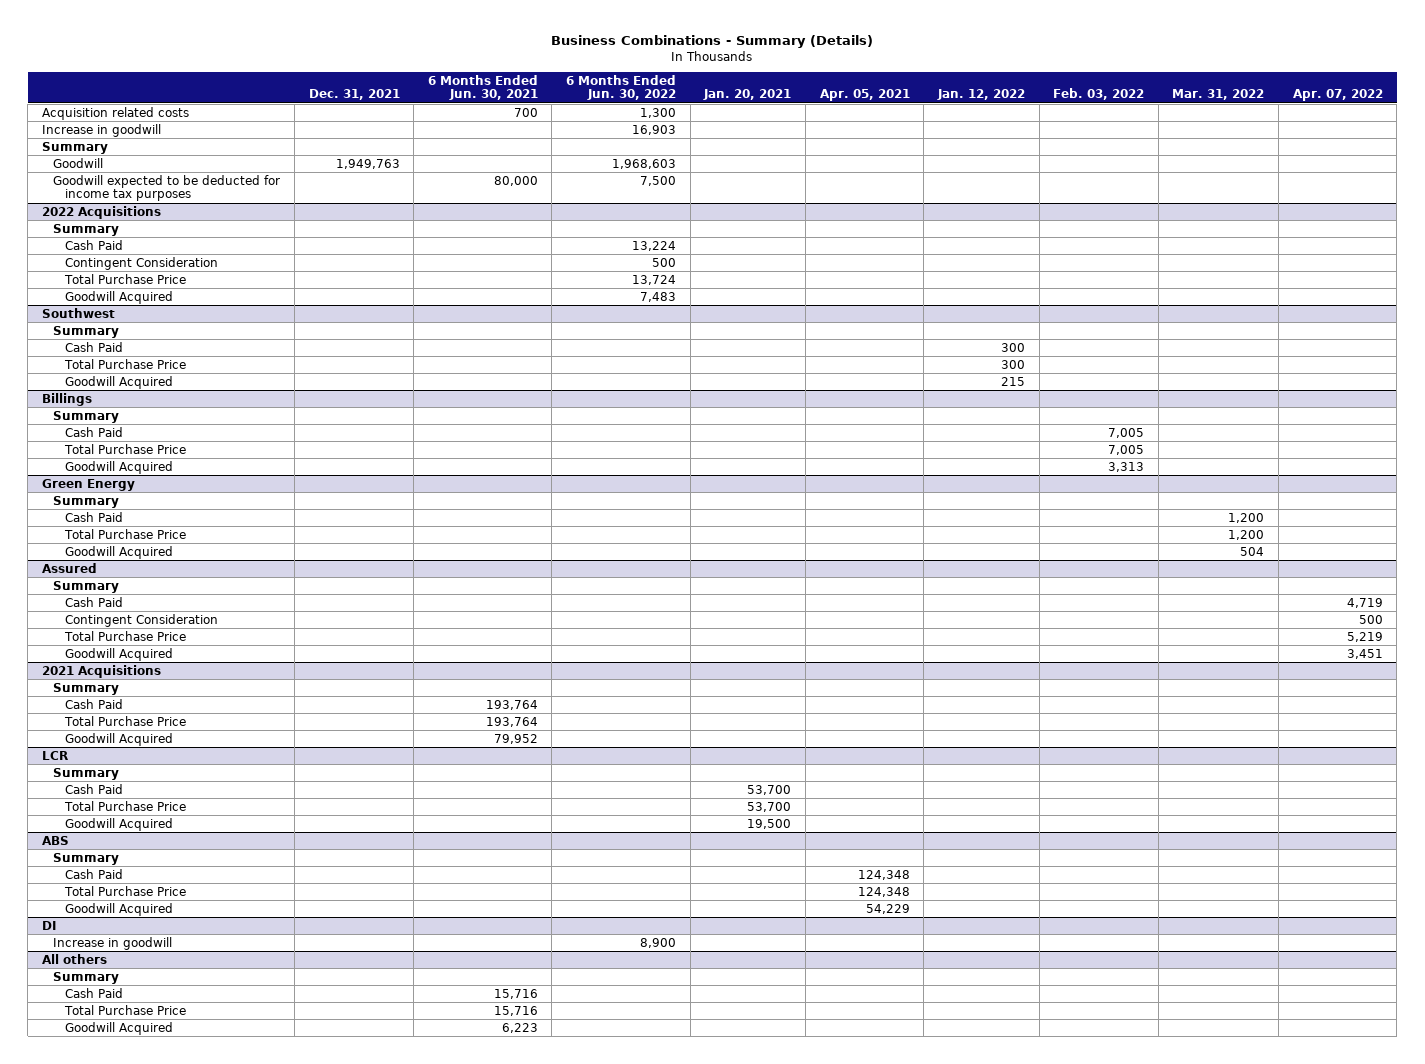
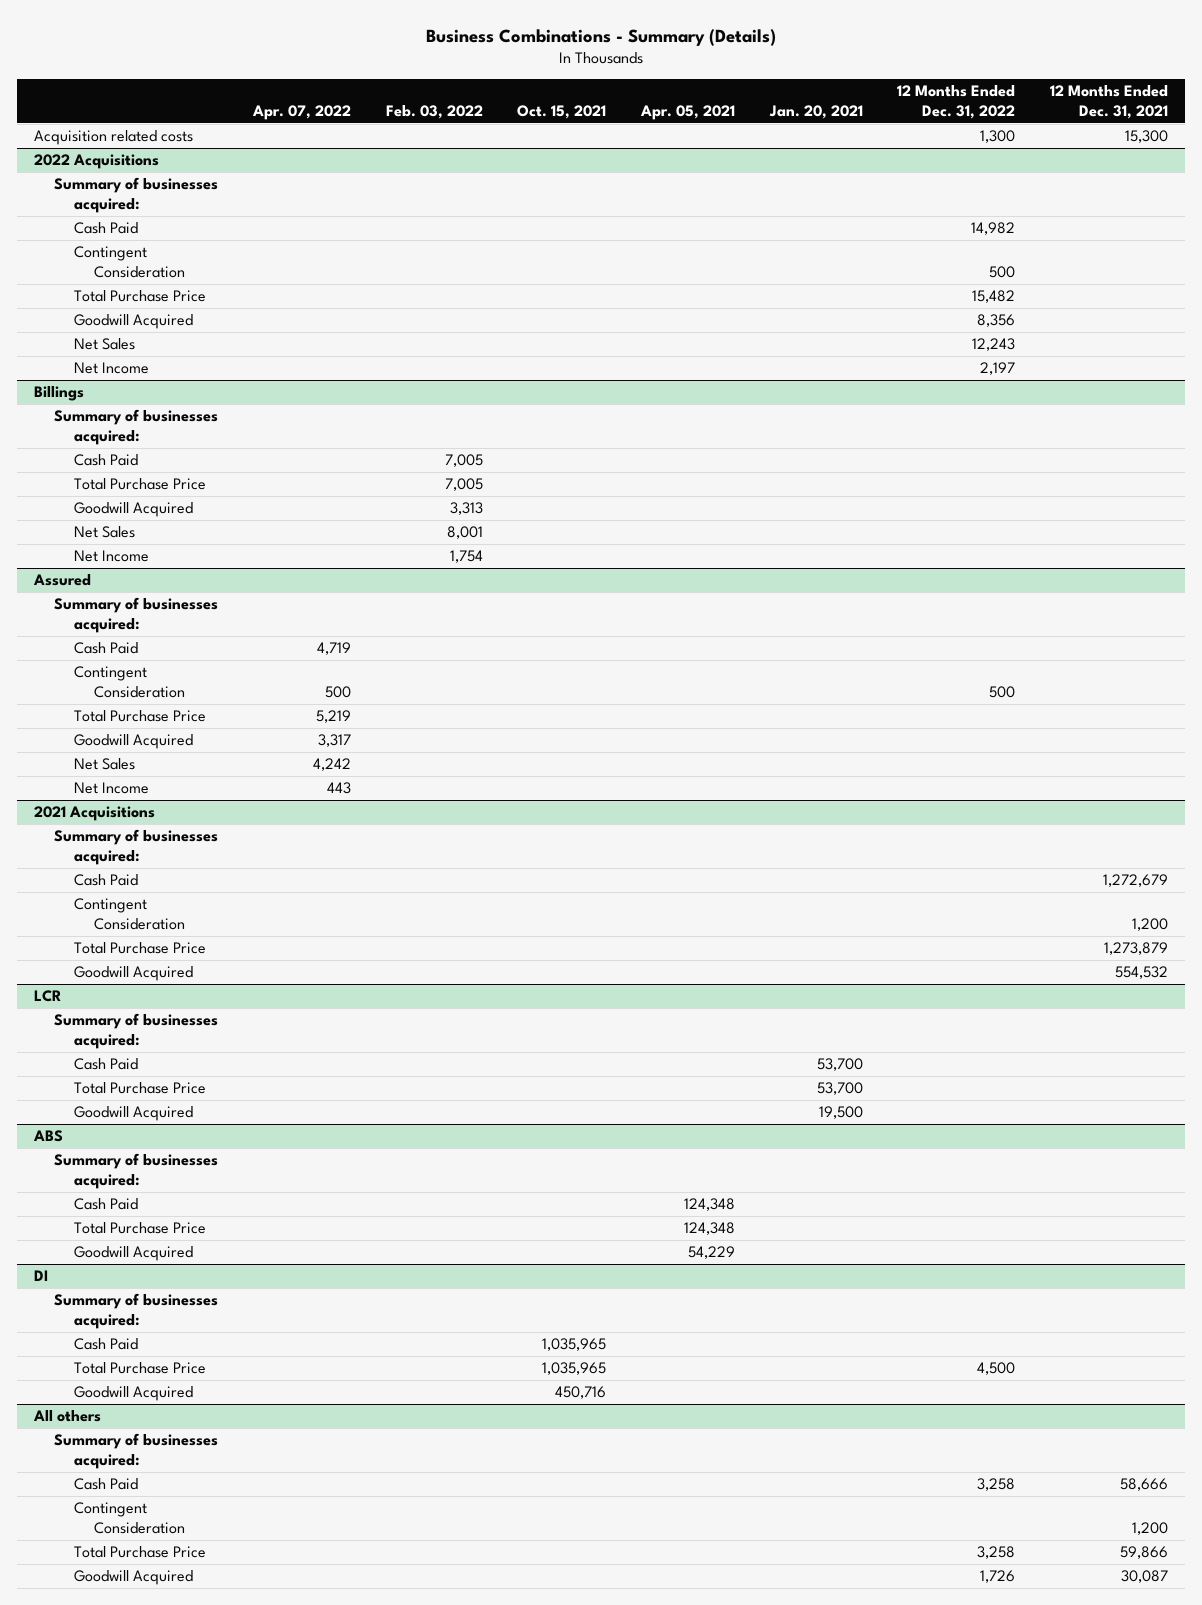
- | Dec. 31, 2021 | 6 Months Ended Jun. 30, 2021 | 6 Months Ended Jun. 30, 2022 | Jan. 20, 2021 | Apr. 05, 2021 | Jan. 12, 2022 | Feb. 03, 2022 | Mar. 31, 2022 | Apr. 07, 2022
+ | Apr. 07, 2022 | Feb. 03, 2022 | Oct. 15, 2021 | Apr. 05, 2021 | Jan. 20, 2021 | 12 Months Ended Dec. 31, 2022 | 12 Months Ended Dec. 31, 2021
- Increase in goodwill | | | 16,903 | | | | | |
- Summary
- Goodwill | 1,949,763 | | 1,968,603 | | | | | |
- Goodwill expected to be deducted for income tax purposes | | 80,000 | 7,500 | | | | | |
@ 2022 Acquisitions
- Summary
+ Summary of businesses acquired:
- Southwest
- Summary
- Cash Paid | | | | | | 300 | | |
- Total Purchase Price | | | | | | 300 | | |
- Goodwill Acquired | | | | | | 215 | | |
@ 2022 Acquisitions
+ Net Sales | | | | | | 12,243 |
+ Net Income | | | | | | 2,197 |
@ Billings
- Summary
+ Summary of businesses acquired:
- Green Energy
- Summary
- Cash Paid | | | | | | | | 1,200 |
- Total Purchase Price | | | | | | | | 1,200 |
- Goodwill Acquired | | | | | | | | 504 |
@ Billings
+ Net Sales | | 8,001 | | | | |
+ Net Income | | 1,754 | | | | |
@ Assured
- Summary
+ Summary of businesses acquired:
- Goodwill Acquired | | | | | | | | | 3,451
+ Goodwill Acquired | 3,317 | | | | | |
+ Net Sales | 4,242 | | | | | |
+ Net Income | 443 | | | | | |
@ 2021 Acquisitions
- Summary
+ Summary of businesses acquired:
+ Contingent Consideration | | | | | | | 1,200
@ LCR
- Summary
+ Summary of businesses acquired:
@ ABS
- Summary
+ Summary of businesses acquired:
@ DI
- Increase in goodwill | | | 8,900 | | | | | |
+ Summary of businesses acquired:
+ Cash Paid | | | 1,035,965 | | | |
+ Total Purchase Price | | | 1,035,965 | | | 4,500 |
+ Goodwill Acquired | | | 450,716 | | | |
@ All others
- Summary
+ Summary of businesses acquired:
+ Contingent Consideration | | | | | | | 1,200

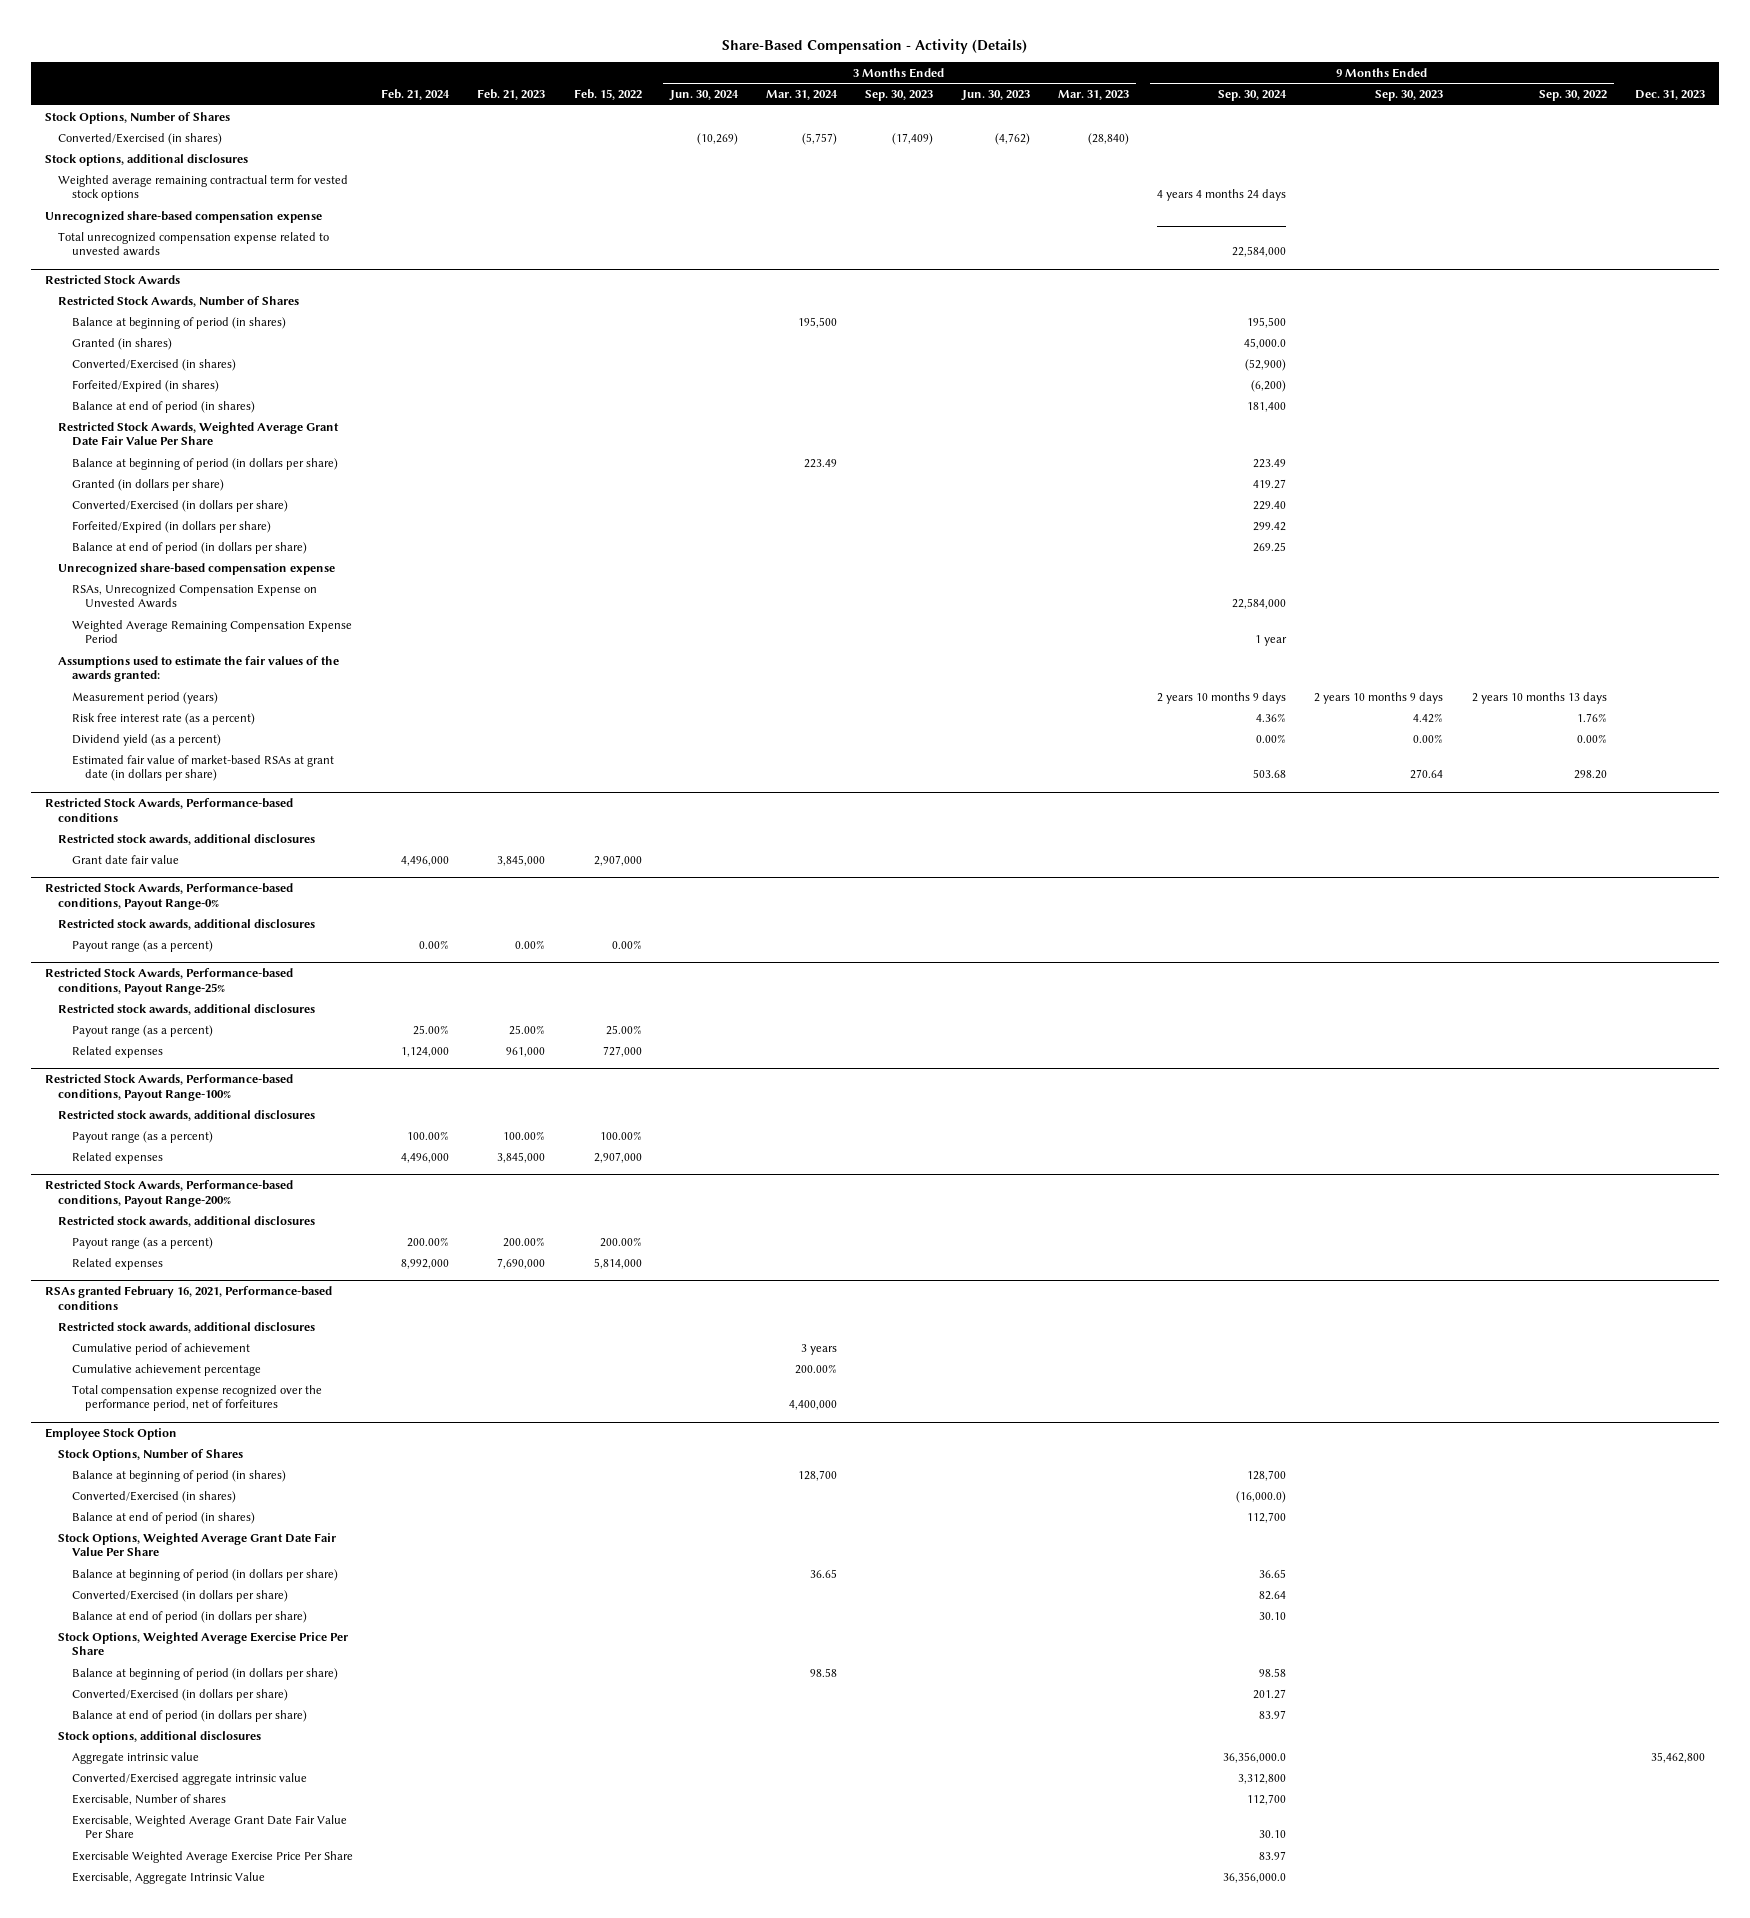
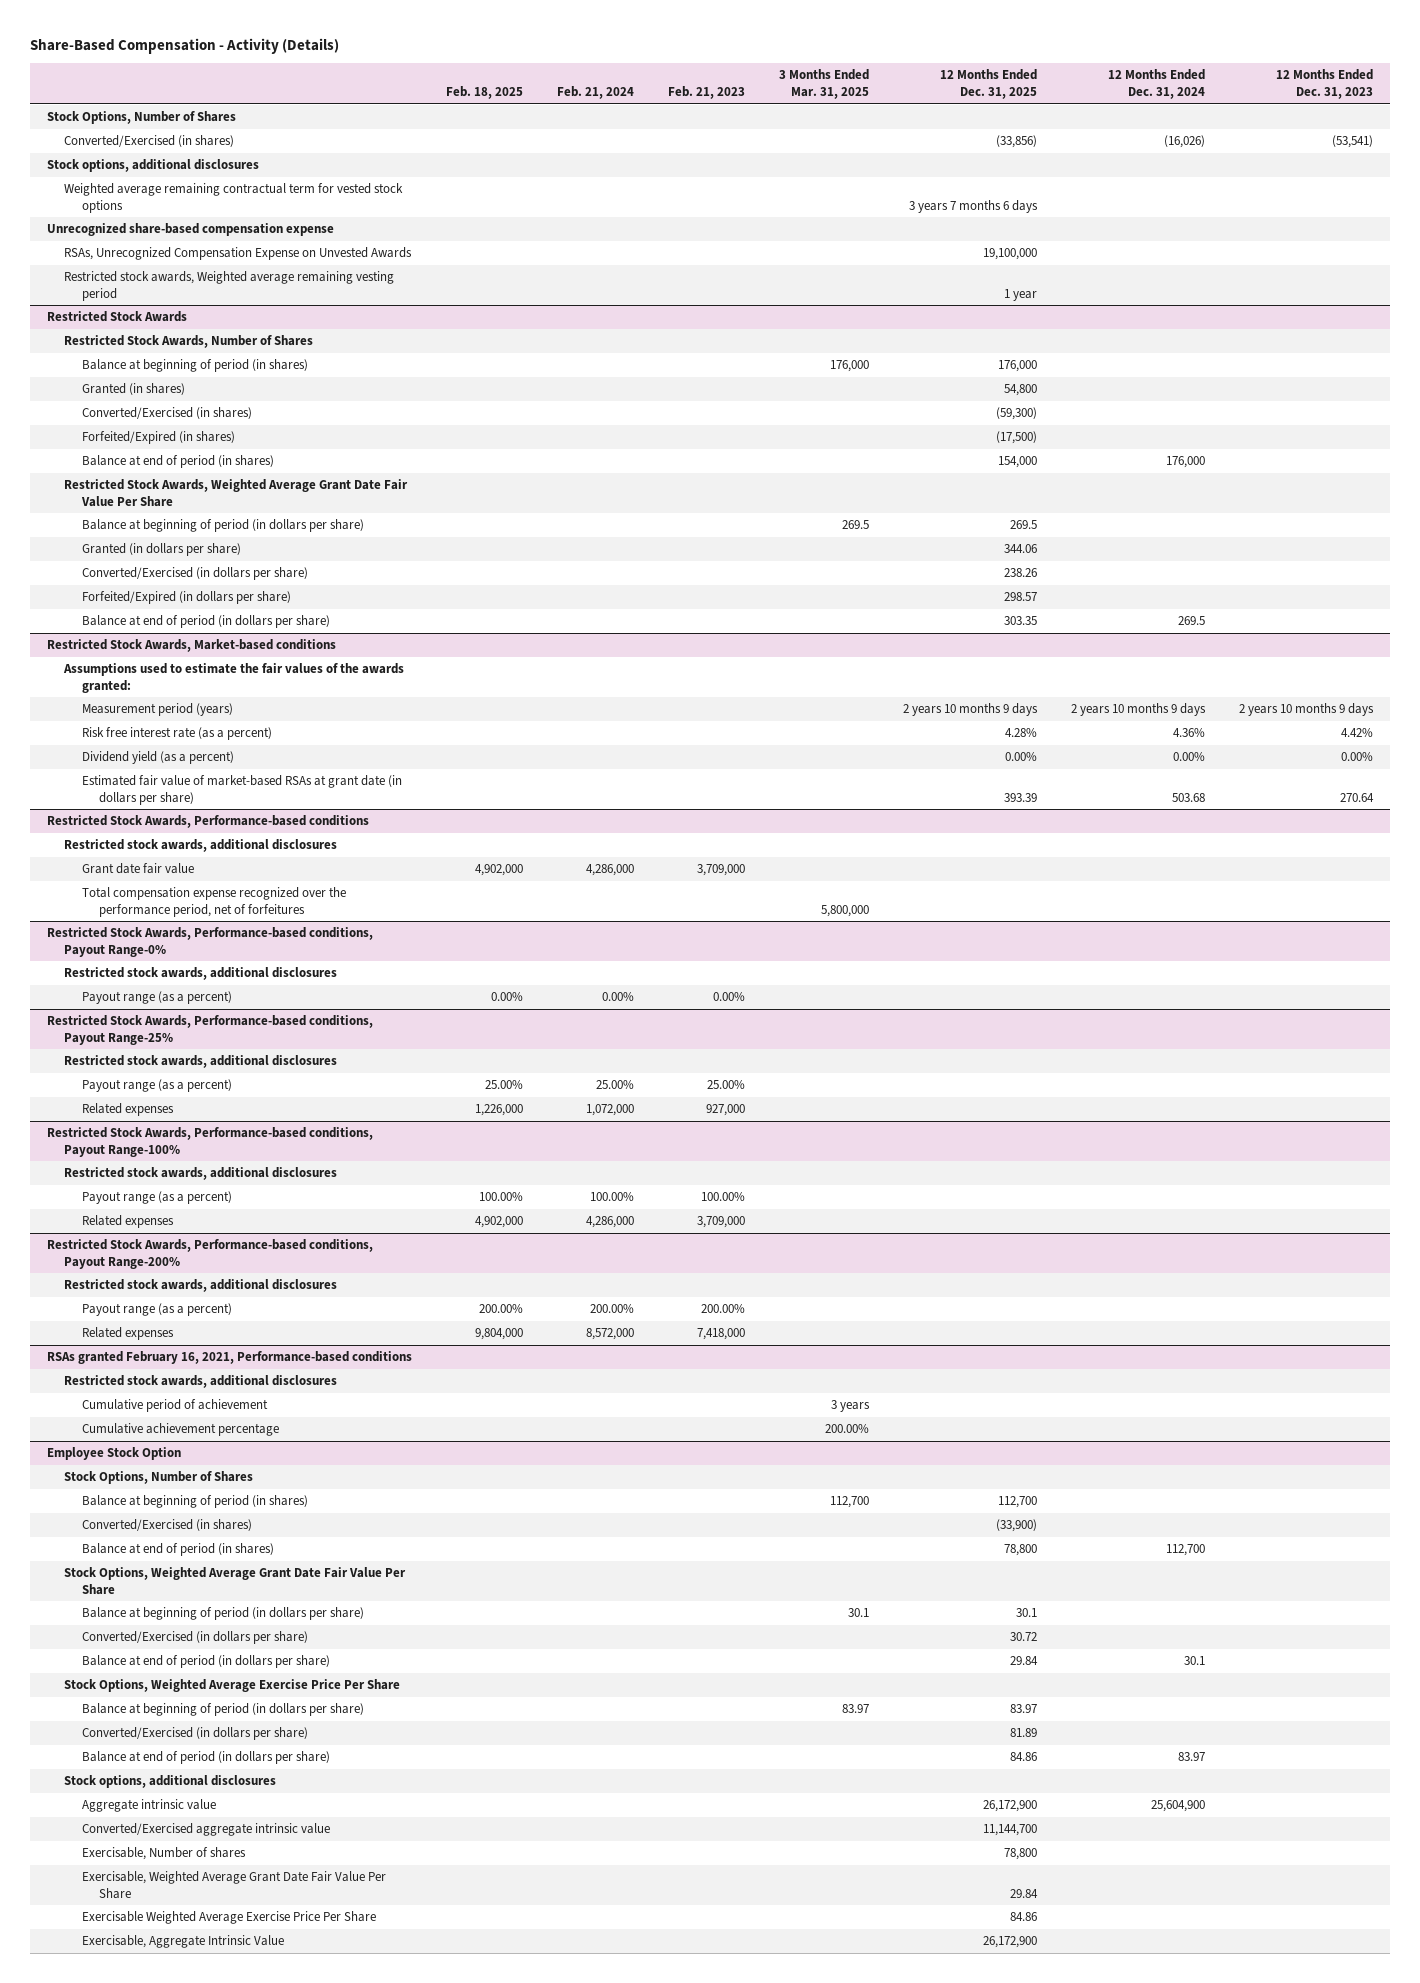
- | Feb. 21, 2024 | Feb. 21, 2023 | Feb. 15, 2022 | 3 Months Ended Jun. 30, 2024 | 3 Months Ended Mar. 31, 2024 | 3 Months Ended Sep. 30, 2023 | 3 Months Ended Jun. 30, 2023 | 3 Months Ended Mar. 31, 2023 | 9 Months Ended Sep. 30, 2024 | 9 Months Ended Sep. 30, 2023 | 9 Months Ended Sep. 30, 2022 | Dec. 31, 2023
+ | Feb. 18, 2025 | Feb. 21, 2024 | Feb. 21, 2023 | 3 Months Ended Mar. 31, 2025 | 12 Months Ended Dec. 31, 2025 | 12 Months Ended Dec. 31, 2024 | 12 Months Ended Dec. 31, 2023
- Total unrecognized compensation expense related to unvested awards | | | | | | | | | 22,584,000 | | |
+ RSAs, Unrecognized Compensation Expense on Unvested Awards | | | | | 19,100,000 | |
+ Restricted stock awards, Weighted average remaining vesting period | | | | | 1 year | |
@ Restricted Stock Awards
- Unrecognized share-based compensation expense
- RSAs, Unrecognized Compensation Expense on Unvested Awards | | | | | | | | | 22,584,000 | | |
- Weighted Average Remaining Compensation Expense Period | | | | | | | | | 1 year | | |
- Assumptions used to estimate the fair values of the awards granted:
- Measurement period (years) | | | | | | | | | 2 years 10 months 9 days | 2 years 10 months 9 days | 2 years 10 months 13 days |
- Risk free interest rate (as a percent) | | | | | | | | | 4.36% | 4.42% | 1.76% |
- Dividend yield (as a percent) | | | | | | | | | 0.00% | 0.00% | 0.00% |
- Estimated fair value of market-based RSAs at grant date (in dollars per share) | | | | | | | | | 503.68 | 270.64 | 298.20 |
+ Restricted Stock Awards, Market-based conditions
+ Assumptions used to estimate the fair values of the awards granted:
+ Measurement period (years) | | | | | 2 years 10 months 9 days | 2 years 10 months 9 days | 2 years 10 months 9 days
+ Risk free interest rate (as a percent) | | | | | 4.28% | 4.36% | 4.42%
+ Dividend yield (as a percent) | | | | | 0.00% | 0.00% | 0.00%
+ Estimated fair value of market-based RSAs at grant date (in dollars per share) | | | | | 393.39 | 503.68 | 270.64
@ Restricted Stock Awards, Performance-based conditions
- Grant date fair value | 4,496,000 | 3,845,000 | 2,907,000 | | | | | | | | |
+ Grant date fair value | 4,902,000 | 4,286,000 | 3,709,000 | | | |
+ Total compensation expense recognized over the performance period, net of forfeitures | | | | 5,800,000 | | |
@ Restricted Stock Awards, Performance-based conditions, Payout Range-25%
- Related expenses | 1,124,000 | 961,000 | 727,000 | | | | | | | | |
+ Related expenses | 1,226,000 | 1,072,000 | 927,000 | | | |
@ Restricted Stock Awards, Performance-based conditions, Payout Range-100%
- Related expenses | 4,496,000 | 3,845,000 | 2,907,000 | | | | | | | | |
+ Related expenses | 4,902,000 | 4,286,000 | 3,709,000 | | | |
@ Restricted Stock Awards, Performance-based conditions, Payout Range-200%
- Related expenses | 8,992,000 | 7,690,000 | 5,814,000 | | | | | | | | |
+ Related expenses | 9,804,000 | 8,572,000 | 7,418,000 | | | |
@ RSAs granted February 16, 2021, Performance-based conditions
- Total compensation expense recognized over the performance period, net of forfeitures | | | | | 4,400,000 | | | | | | |

